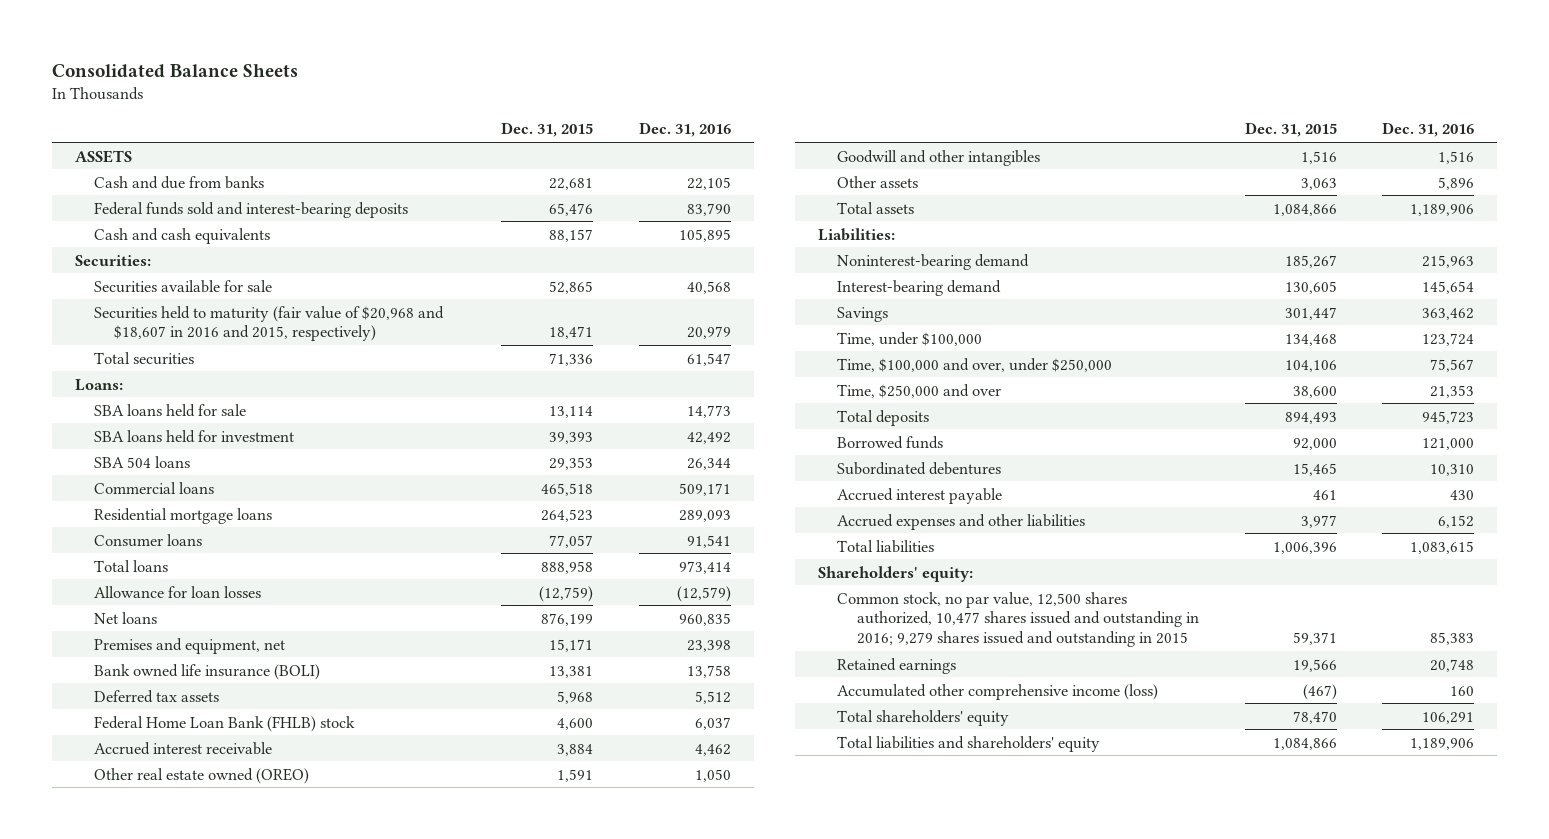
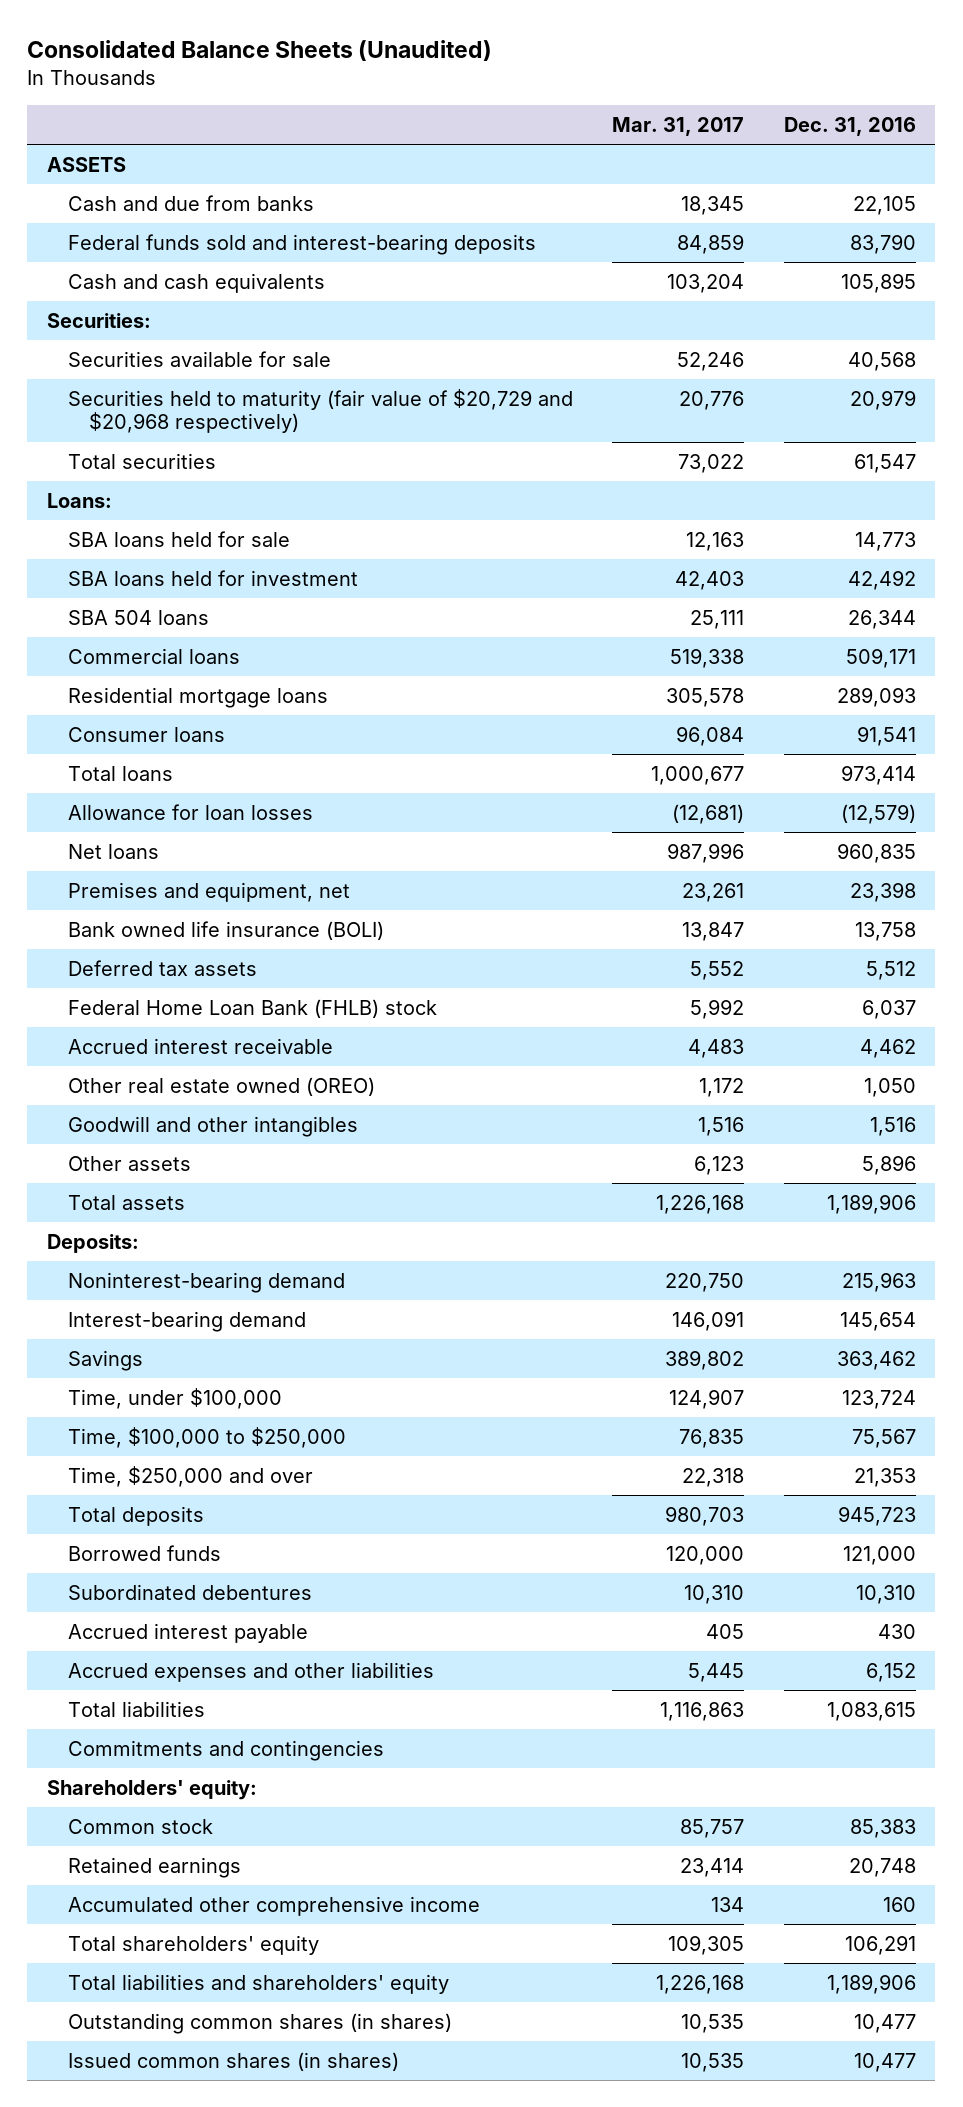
- Consolidated Balance Sheets
+ Consolidated Balance Sheets (Unaudited)
- | Dec. 31, 2015 | Dec. 31, 2016
+ | Mar. 31, 2017 | Dec. 31, 2016
- Securities held to maturity (fair value of $20,968 and $18,607 in 2016 and 2015, respectively) | 18,471 | 20,979
+ Securities held to maturity (fair value of $20,729 and $20,968 respectively) | 20,776 | 20,979
- Liabilities:
+ Deposits:
- Time, $100,000 and over, under $250,000 | 104,106 | 75,567
+ Time, $100,000 to $250,000 | 76,835 | 75,567
+ Commitments and contingencies
- Common stock, no par value, 12,500 shares authorized, 10,477 shares issued and outstanding in 2016; 9,279 shares issued and outstanding in 2015 | 59,371 | 85,383
+ Common stock | 85,757 | 85,383
- Accumulated other comprehensive income (loss) | (467) | 160
+ Accumulated other comprehensive income | 134 | 160
+ Outstanding common shares (in shares) | 10,535 | 10,477
+ Issued common shares (in shares) | 10,535 | 10,477

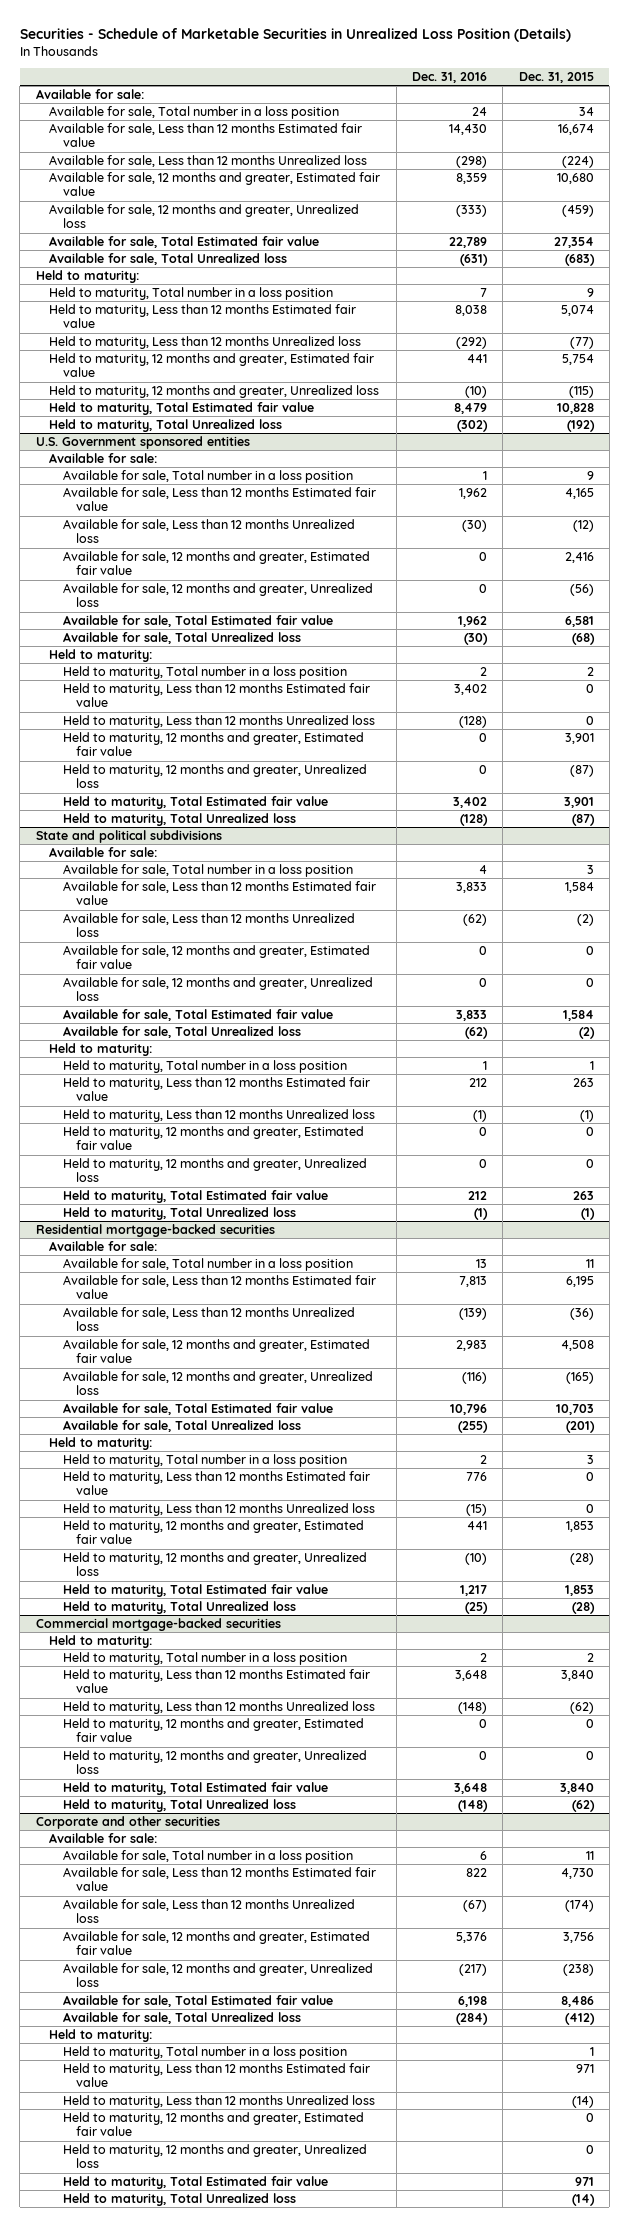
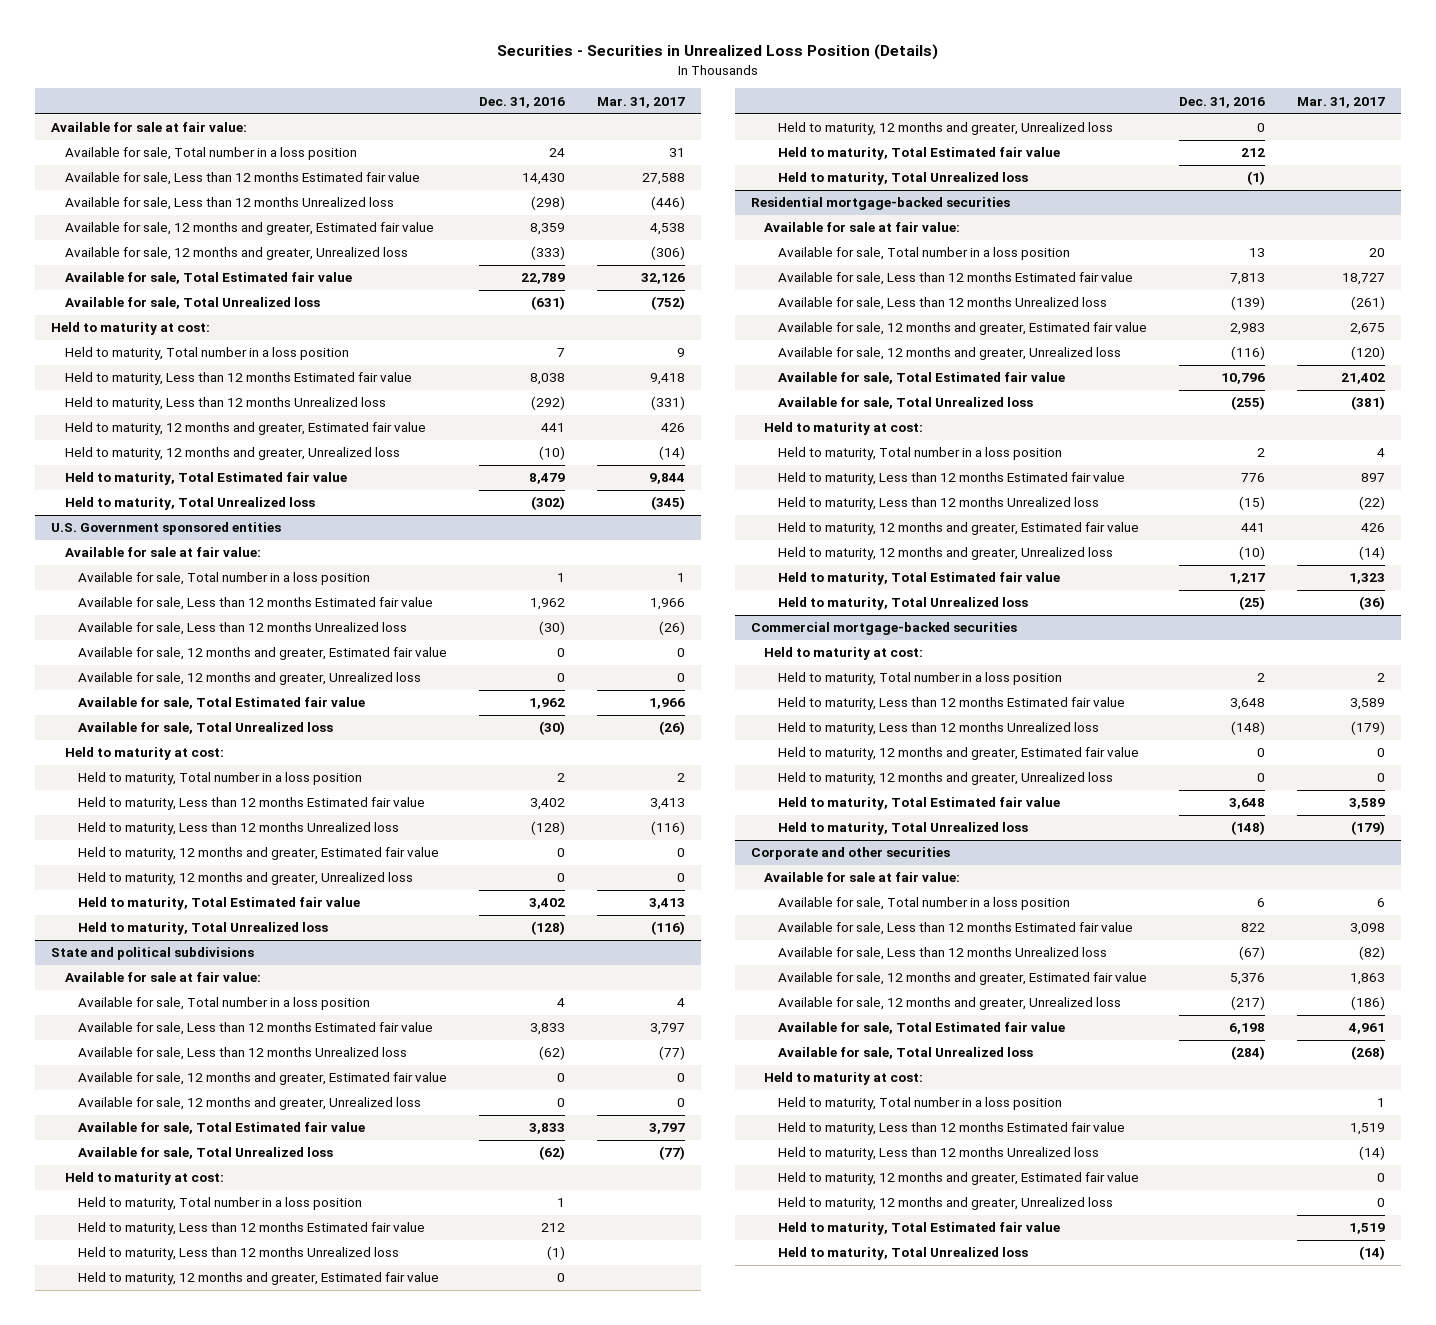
- Securities - Schedule of Marketable Securities in Unrealized Loss Position (Details)
+ Securities - Securities in Unrealized Loss Position (Details)
- | Dec. 31, 2016 | Dec. 31, 2015
+ | Dec. 31, 2016 | Mar. 31, 2017
- Available for sale:
+ Available for sale at fair value:
- Held to maturity:
+ Held to maturity at cost:
@ U.S. Government sponsored entities
- Available for sale:
+ Available for sale at fair value:
- Held to maturity:
+ Held to maturity at cost:
@ State and political subdivisions
- Available for sale:
+ Available for sale at fair value:
- Held to maturity:
+ Held to maturity at cost:
@ Residential mortgage-backed securities
- Available for sale:
+ Available for sale at fair value:
- Held to maturity:
+ Held to maturity at cost:
@ Commercial mortgage-backed securities
- Held to maturity:
+ Held to maturity at cost:
@ Corporate and other securities
- Available for sale:
+ Available for sale at fair value:
- Held to maturity:
+ Held to maturity at cost:

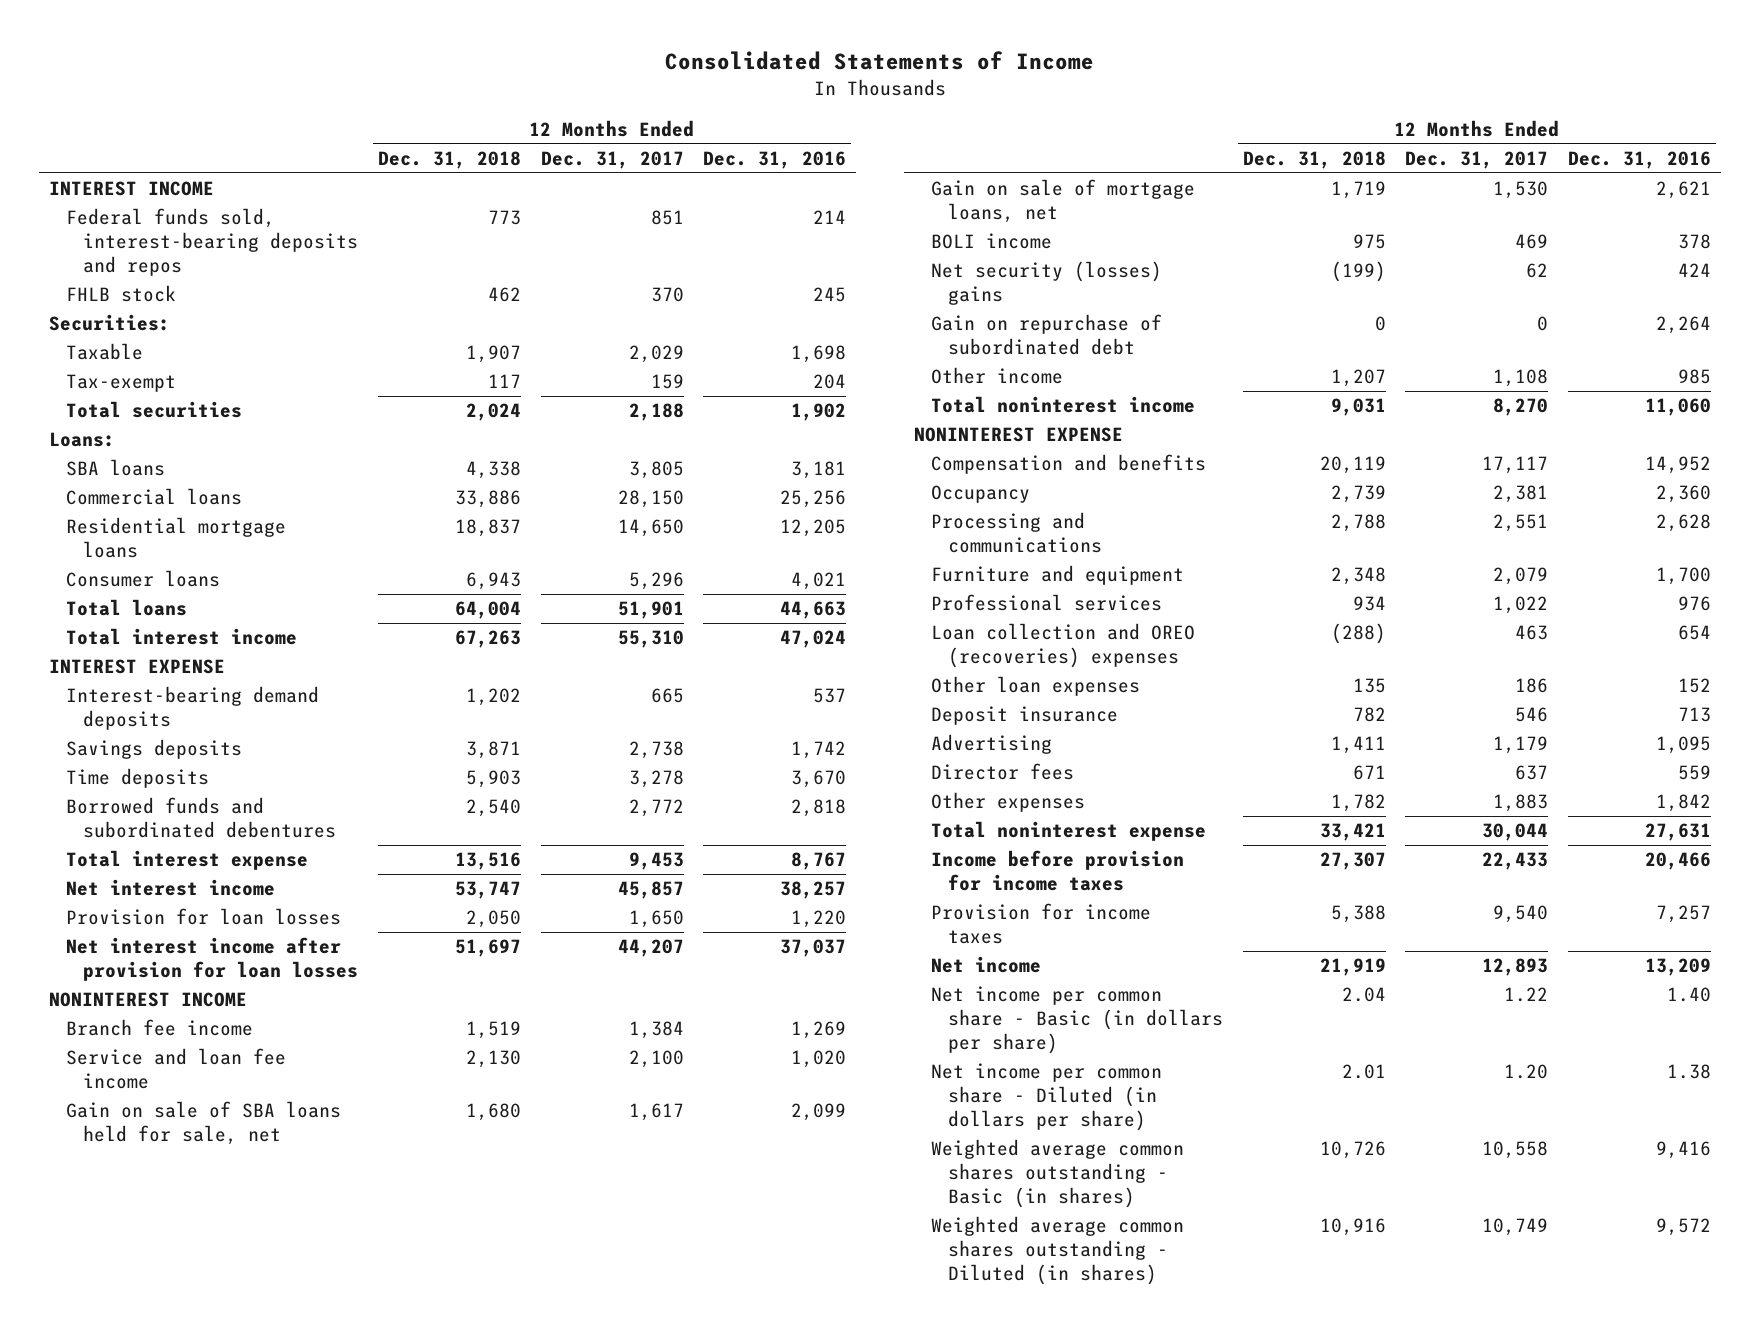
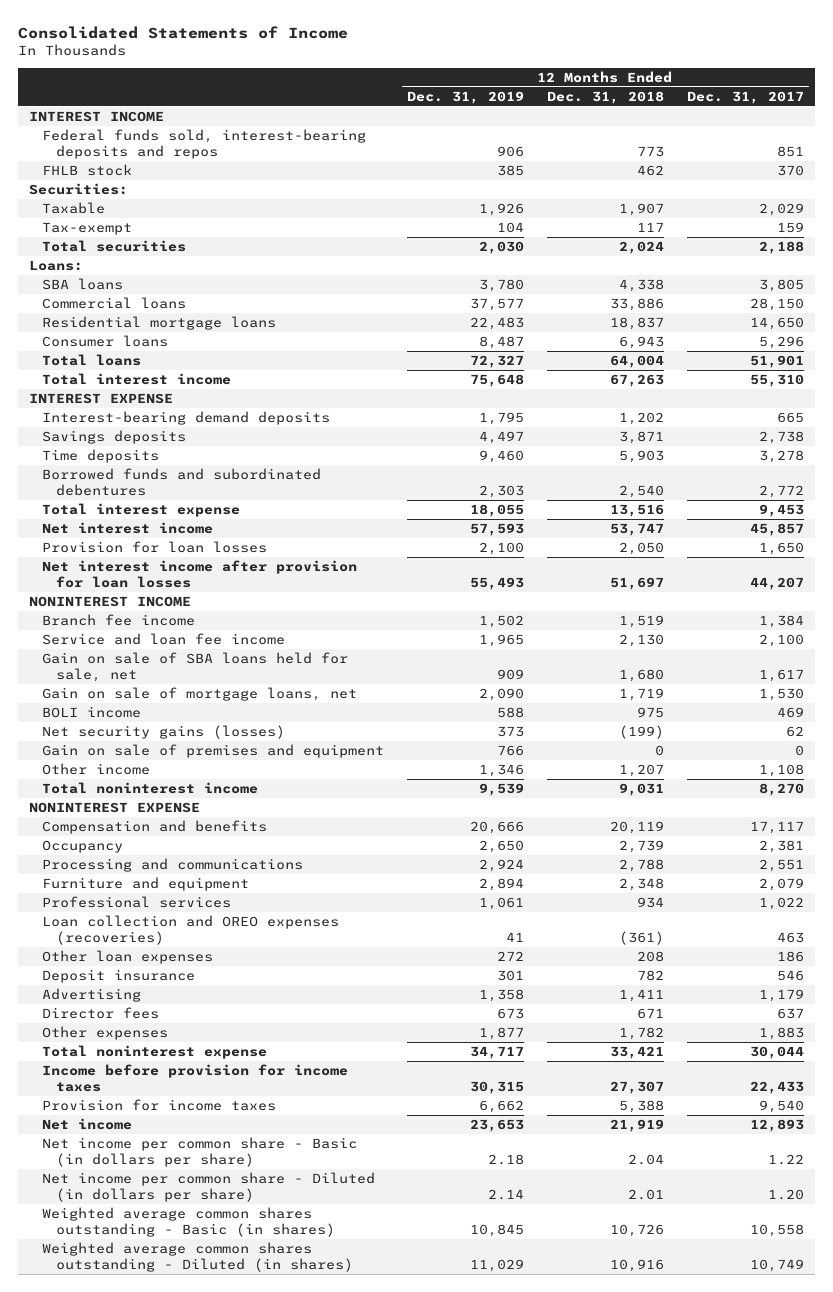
- | 12 Months Ended Dec. 31, 2018 | 12 Months Ended Dec. 31, 2017 | 12 Months Ended Dec. 31, 2016
+ | 12 Months Ended Dec. 31, 2019 | 12 Months Ended Dec. 31, 2018 | 12 Months Ended Dec. 31, 2017
- Net security (losses) gains | (199) | 62 | 424
- Gain on repurchase of subordinated debt | 0 | 0 | 2,264
+ Net security gains (losses) | 373 | (199) | 62
+ Gain on sale of premises and equipment | 766 | 0 | 0
- Loan collection and OREO (recoveries) expenses | (288) | 463 | 654
- Other loan expenses | 135 | 186 | 152
+ Loan collection and OREO expenses (recoveries) | 41 | (361) | 463
+ Other loan expenses | 272 | 208 | 186

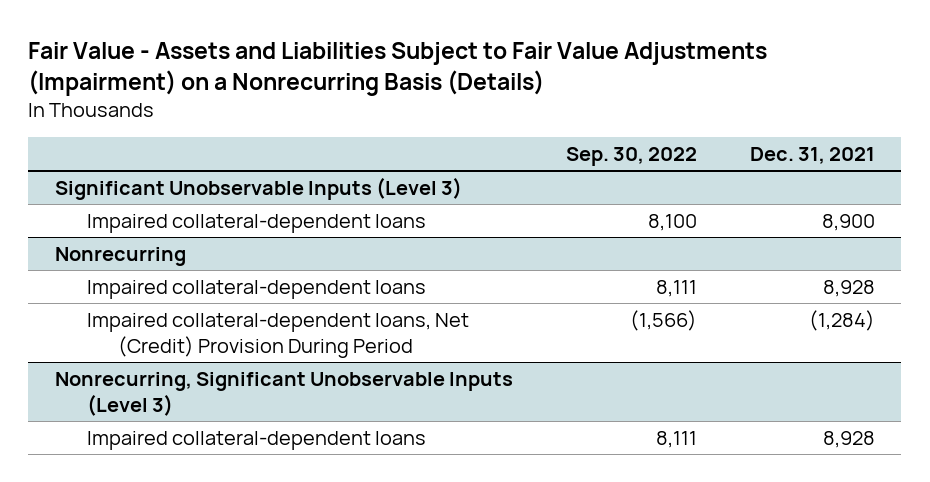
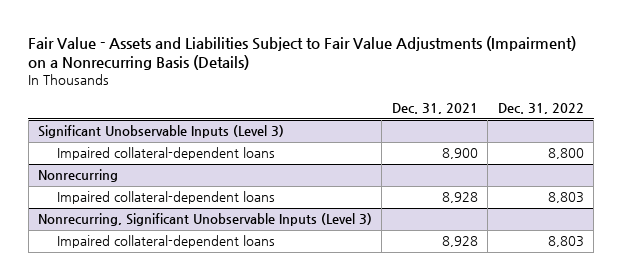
- | Sep. 30, 2022 | Dec. 31, 2021
+ | Dec. 31, 2021 | Dec. 31, 2022
@ Nonrecurring
- Impaired collateral-dependent loans, Net (Credit) Provision During Period | (1,566) | (1,284)

